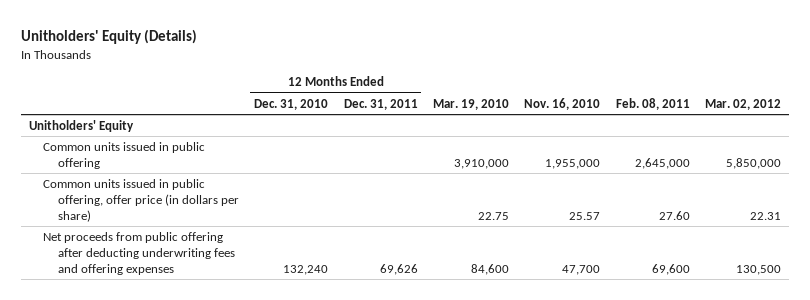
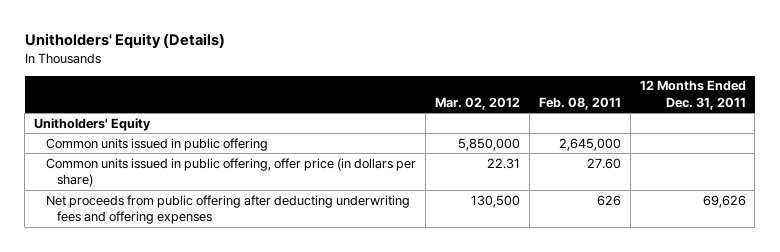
- | 12 Months Ended Dec. 31, 2010 | 12 Months Ended Dec. 31, 2011 | Mar. 19, 2010 | Nov. 16, 2010 | Feb. 08, 2011 | Mar. 02, 2012
+ | Mar. 02, 2012 | Feb. 08, 2011 | 12 Months Ended Dec. 31, 2011
- Net proceeds from public offering after deducting underwriting fees and offering expenses | 132,240 | 69,626 | 84,600 | 47,700 | 69,600 | 130,500
+ Net proceeds from public offering after deducting underwriting fees and offering expenses | 130,500 | 626 | 69,626

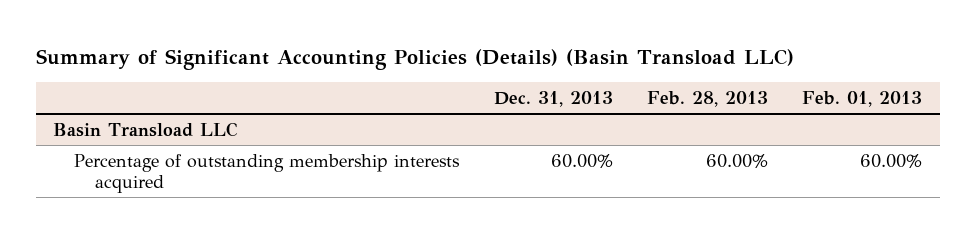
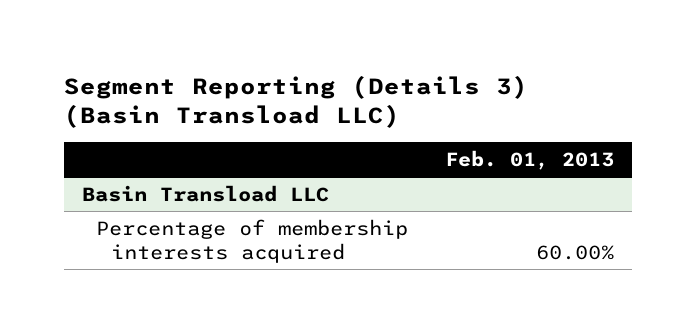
- Summary of Significant Accounting Policies (Details) (Basin Transload LLC)
+ Segment Reporting (Details 3) (Basin Transload LLC)
- | Dec. 31, 2013 | Feb. 28, 2013 | Feb. 01, 2013
+ | Feb. 01, 2013
@ Basin Transload LLC
- Percentage of outstanding membership interests acquired | 60.00% | 60.00% | 60.00%
+ Percentage of membership interests acquired | 60.00%

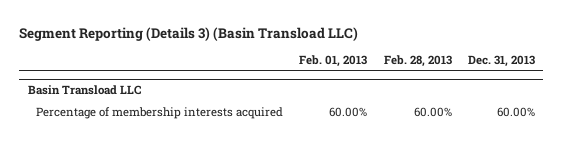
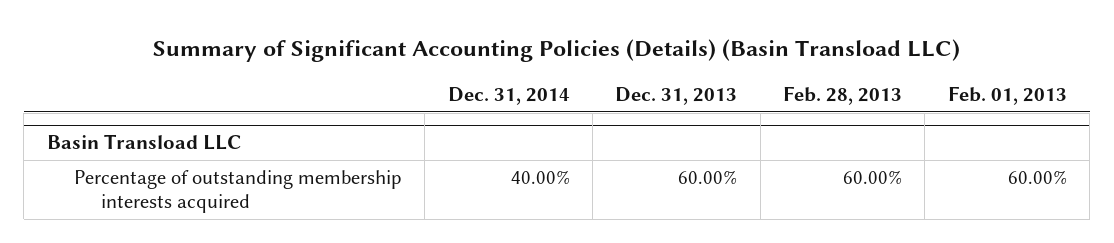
- Segment Reporting (Details 3) (Basin Transload LLC)
+ Summary of Significant Accounting Policies (Details) (Basin Transload LLC)
- | Feb. 01, 2013 | Feb. 28, 2013 | Dec. 31, 2013
+ | Dec. 31, 2014 | Dec. 31, 2013 | Feb. 28, 2013 | Feb. 01, 2013
@ Basin Transload LLC
- Percentage of membership interests acquired | 60.00% | 60.00% | 60.00%
+ Percentage of outstanding membership interests acquired | 40.00% | 60.00% | 60.00% | 60.00%

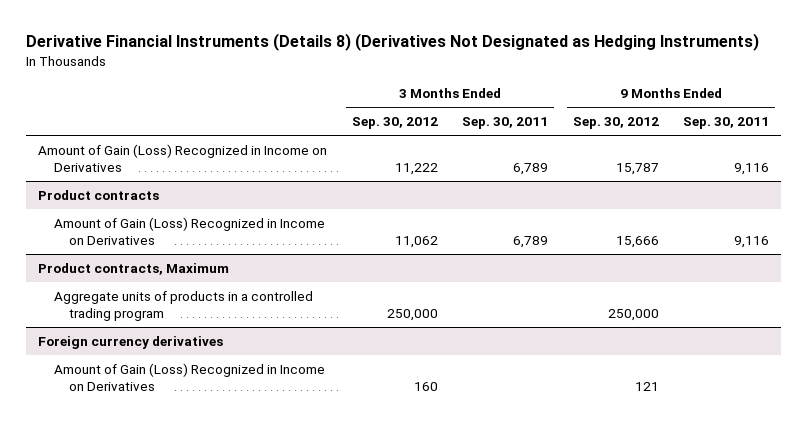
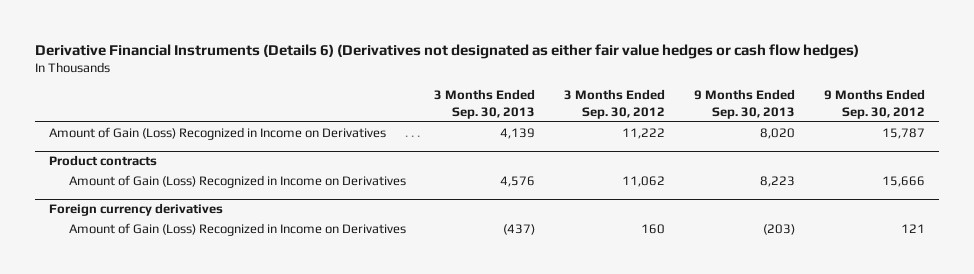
- Derivative Financial Instruments (Details 8) (Derivatives Not Designated as Hedging Instruments)
+ Derivative Financial Instruments (Details 6) (Derivatives not designated as either fair value hedges or cash flow hedges)
- | 3 Months Ended Sep. 30, 2012 | 3 Months Ended Sep. 30, 2011 | 9 Months Ended Sep. 30, 2012 | 9 Months Ended Sep. 30, 2011
+ | 3 Months Ended Sep. 30, 2013 | 3 Months Ended Sep. 30, 2012 | 9 Months Ended Sep. 30, 2013 | 9 Months Ended Sep. 30, 2012
- Product contracts, Maximum
- Aggregate units of products in a controlled trading program | 250,000 | | 250,000 |

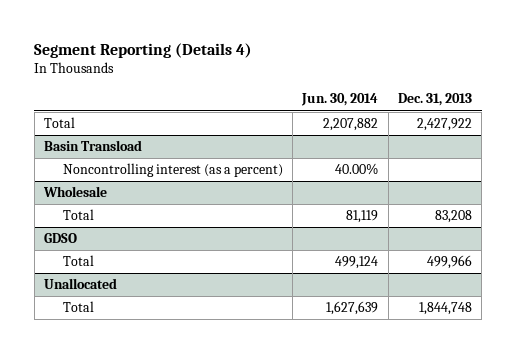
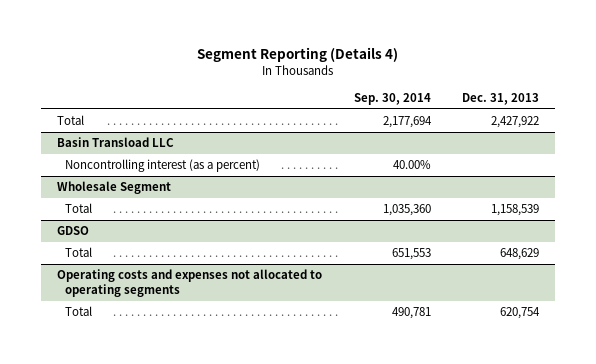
- | Jun. 30, 2014 | Dec. 31, 2013
+ | Sep. 30, 2014 | Dec. 31, 2013
- Basin Transload
+ Basin Transload LLC
- Wholesale
- Total | 81,119 | 83,208
+ Wholesale Segment
+ Total | 1,035,360 | 1,158,539
@ GDSO
- Total | 499,124 | 499,966
- Unallocated
- Total | 1,627,639 | 1,844,748
@ GDSO
+ Total | 651,553 | 648,629
+ Operating costs and expenses not allocated to operating segments
+ Total | 490,781 | 620,754

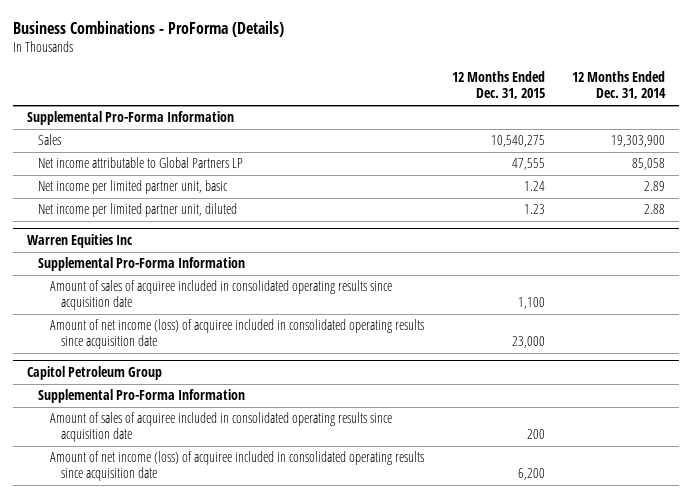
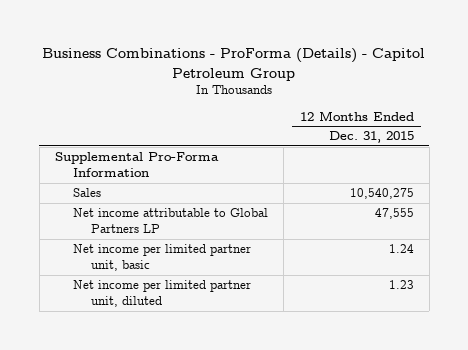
- Business Combinations - ProForma (Details)
+ Business Combinations - ProForma (Details) - Capitol Petroleum Group
- | 12 Months Ended Dec. 31, 2015 | 12 Months Ended Dec. 31, 2014
+ | 12 Months Ended Dec. 31, 2015
- Warren Equities Inc
- Supplemental Pro-Forma Information
- Amount of sales of acquiree included in consolidated operating results since acquisition date | 1,100 |
- Amount of net income (loss) of acquiree included in consolidated operating results since acquisition date | 23,000 |
- Capitol Petroleum Group
- Supplemental Pro-Forma Information
- Amount of sales of acquiree included in consolidated operating results since acquisition date | 200 |
- Amount of net income (loss) of acquiree included in consolidated operating results since acquisition date | 6,200 |

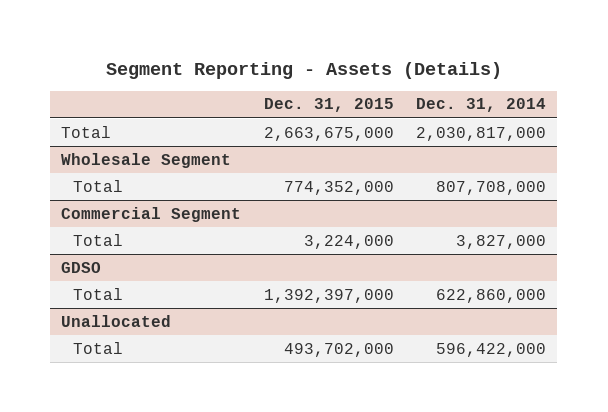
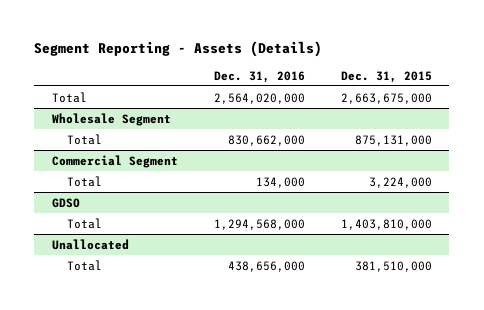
- | Dec. 31, 2015 | Dec. 31, 2014
+ | Dec. 31, 2016 | Dec. 31, 2015
@ Wholesale Segment
- Total | 774,352,000 | 807,708,000
+ Total | 830,662,000 | 875,131,000
@ GDSO
- Total | 1,392,397,000 | 622,860,000
+ Total | 1,294,568,000 | 1,403,810,000
@ Unallocated
- Total | 493,702,000 | 596,422,000
+ Total | 438,656,000 | 381,510,000

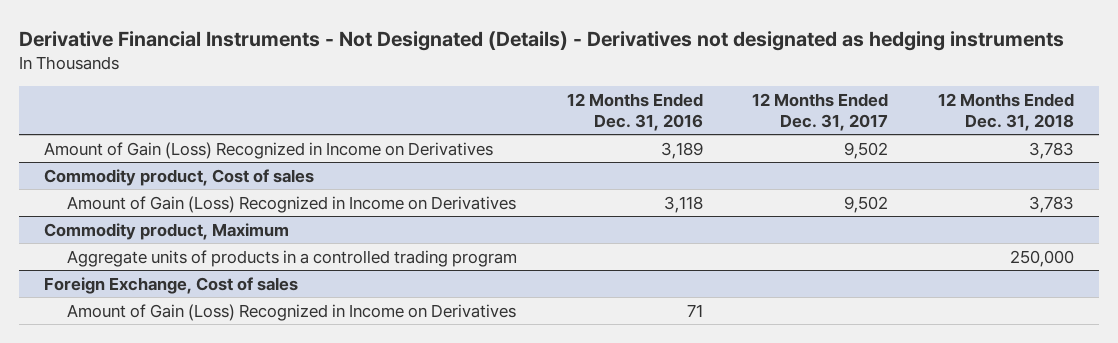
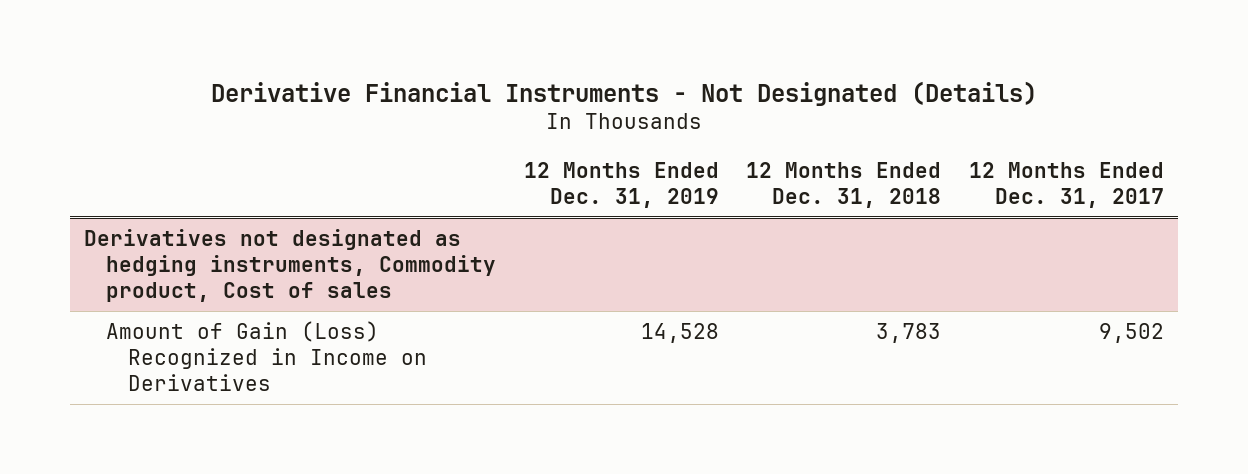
- Derivative Financial Instruments - Not Designated (Details) - Derivatives not designated as hedging instruments
+ Derivative Financial Instruments - Not Designated (Details)
- | 12 Months Ended Dec. 31, 2016 | 12 Months Ended Dec. 31, 2017 | 12 Months Ended Dec. 31, 2018
+ | 12 Months Ended Dec. 31, 2019 | 12 Months Ended Dec. 31, 2018 | 12 Months Ended Dec. 31, 2017
- Amount of Gain (Loss) Recognized in Income on Derivatives | 3,189 | 9,502 | 3,783
- Commodity product, Cost of sales
+ Derivatives not designated as hedging instruments, Commodity product, Cost of sales
- Commodity product, Maximum
- Aggregate units of products in a controlled trading program | | | 250,000
- Foreign Exchange, Cost of sales
- Amount of Gain (Loss) Recognized in Income on Derivatives | 71 | |

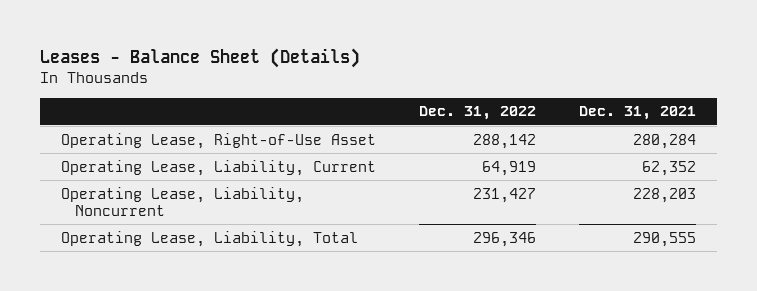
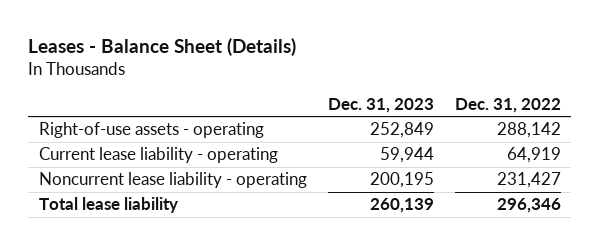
- | Dec. 31, 2022 | Dec. 31, 2021
+ | Dec. 31, 2023 | Dec. 31, 2022
- Operating Lease, Right-of-Use Asset | 288,142 | 280,284
- Operating Lease, Liability, Current | 64,919 | 62,352
- Operating Lease, Liability, Noncurrent | 231,427 | 228,203
- Operating Lease, Liability, Total | 296,346 | 290,555
+ Right-of-use assets - operating | 252,849 | 288,142
+ Current lease liability - operating | 59,944 | 64,919
+ Noncurrent lease liability - operating | 200,195 | 231,427
+ Total lease liability | 260,139 | 296,346

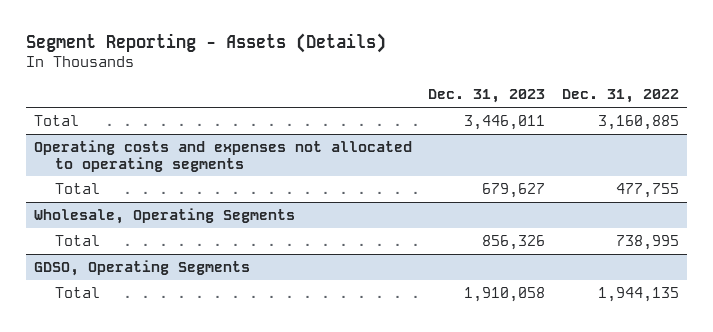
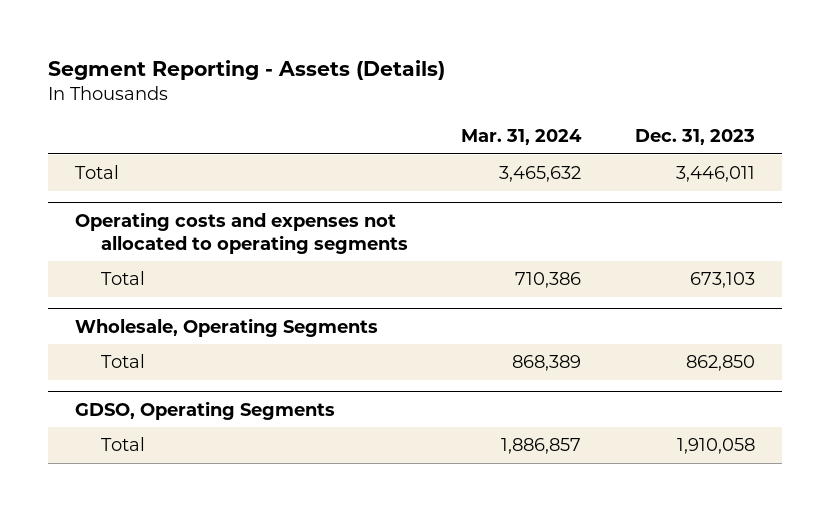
- | Dec. 31, 2023 | Dec. 31, 2022
+ | Mar. 31, 2024 | Dec. 31, 2023
@ Operating costs and expenses not allocated to operating segments
- Total | 679,627 | 477,755
+ Total | 710,386 | 673,103
@ Wholesale, Operating Segments
- Total | 856,326 | 738,995
+ Total | 868,389 | 862,850

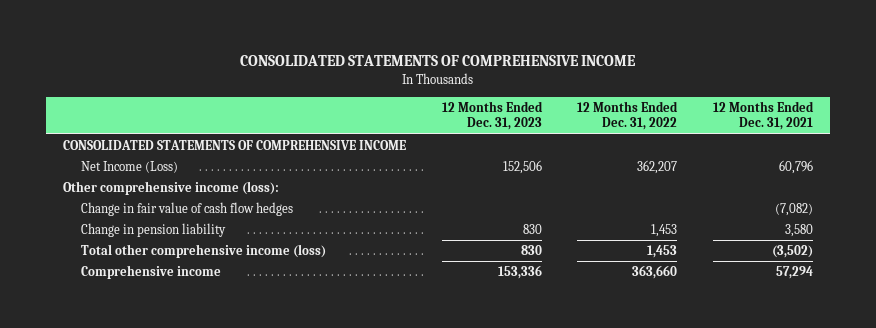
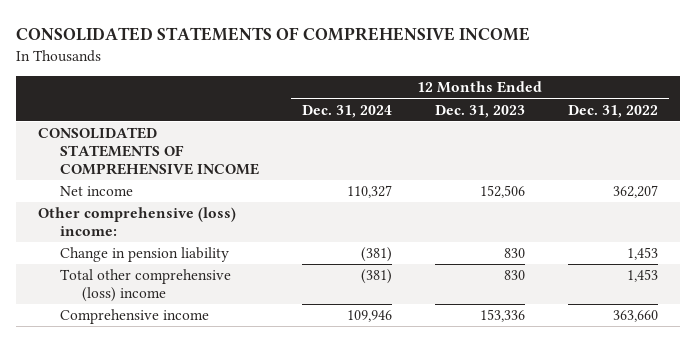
- | 12 Months Ended Dec. 31, 2023 | 12 Months Ended Dec. 31, 2022 | 12 Months Ended Dec. 31, 2021
+ | 12 Months Ended Dec. 31, 2024 | 12 Months Ended Dec. 31, 2023 | 12 Months Ended Dec. 31, 2022
- Net Income (Loss) | 152,506 | 362,207 | 60,796
- Other comprehensive income (loss):
- Change in fair value of cash flow hedges | | | (7,082)
+ Net income | 110,327 | 152,506 | 362,207
+ Other comprehensive (loss) income:
- Total other comprehensive income (loss) | 830 | 1,453 | (3,502)
+ Total other comprehensive (loss) income | (381) | 830 | 1,453

